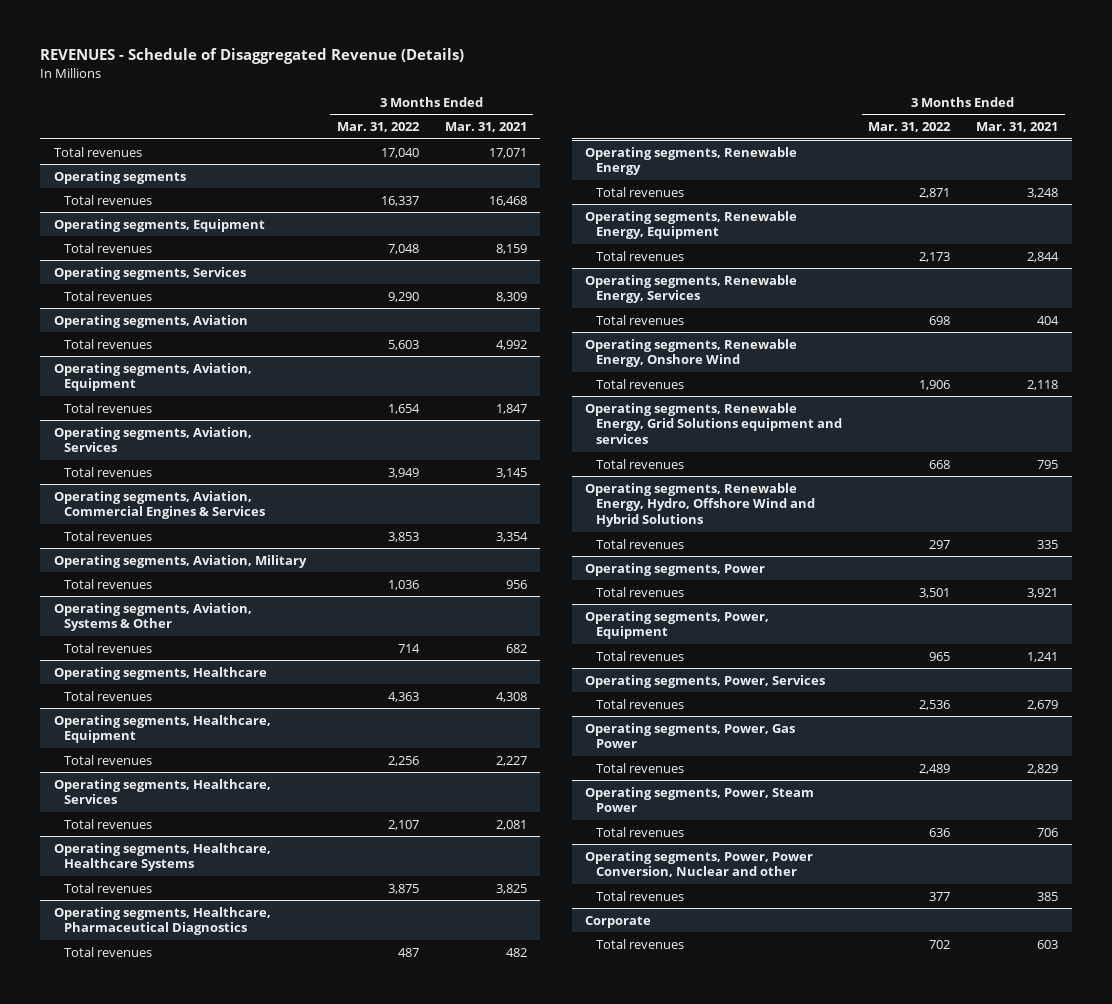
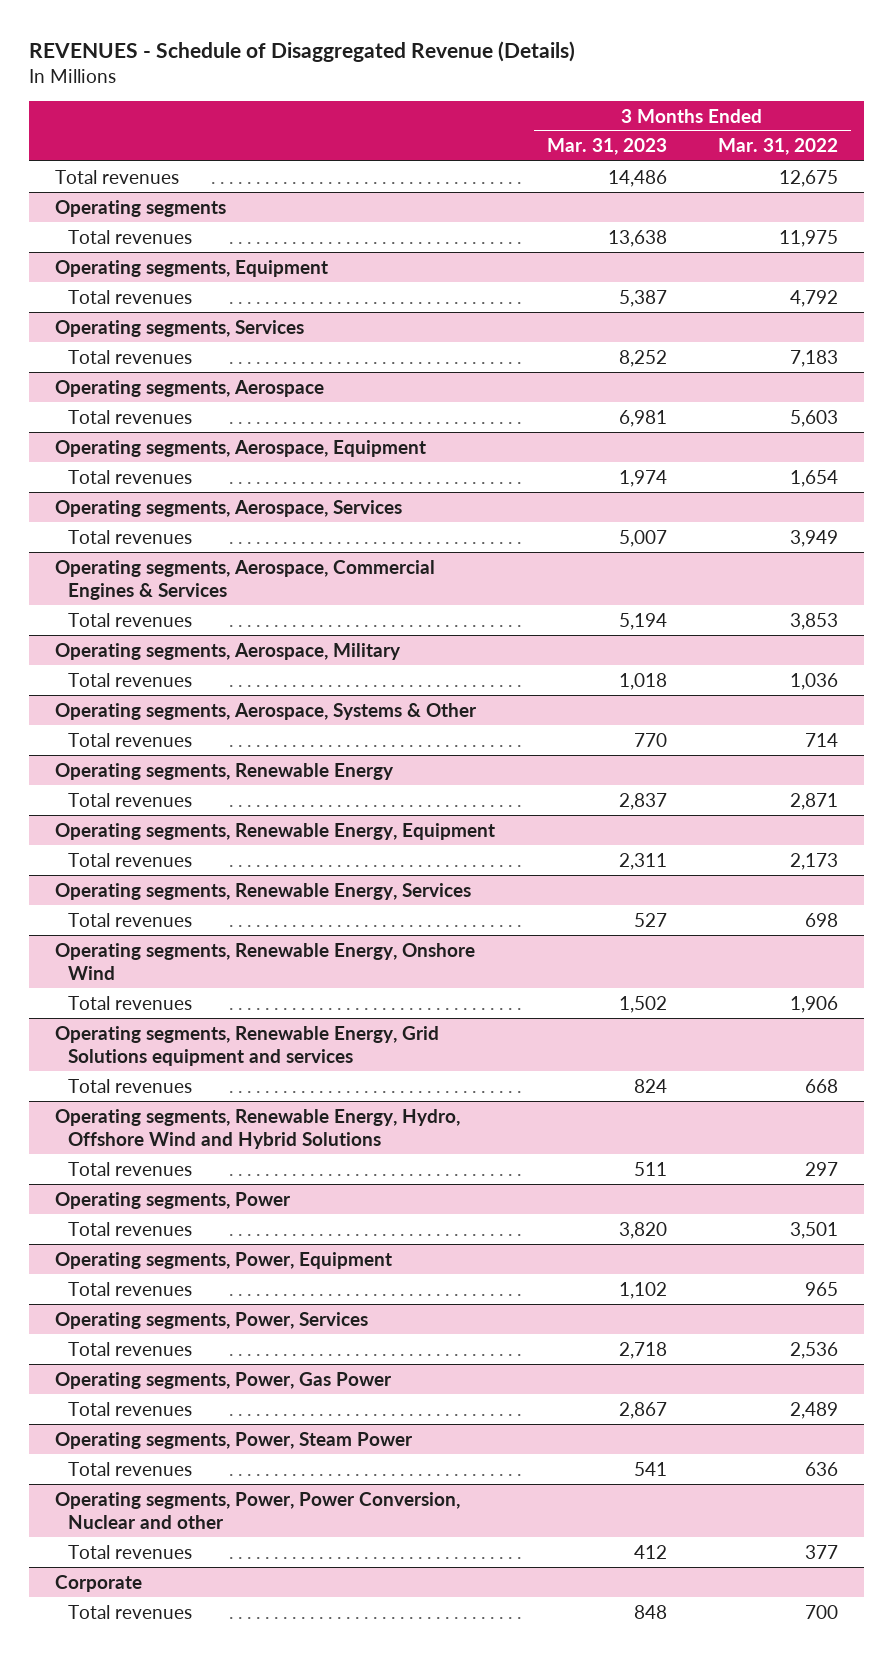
- | 3 Months Ended Mar. 31, 2022 | 3 Months Ended Mar. 31, 2021
+ | 3 Months Ended Mar. 31, 2023 | 3 Months Ended Mar. 31, 2022
- Total revenues | 17,040 | 17,071
+ Total revenues | 14,486 | 12,675
@ Operating segments
- Total revenues | 16,337 | 16,468
+ Total revenues | 13,638 | 11,975
@ Operating segments, Equipment
- Total revenues | 7,048 | 8,159
+ Total revenues | 5,387 | 4,792
@ Operating segments, Services
- Total revenues | 9,290 | 8,309
- Operating segments, Aviation
@ Operating segments, Services
+ Total revenues | 8,252 | 7,183
+ Operating segments, Aerospace
- Operating segments, Aviation, Equipment
+ Operating segments, Aerospace, Equipment
- Operating segments, Aviation, Services
+ Operating segments, Aerospace, Services
- Operating segments, Aviation, Commercial Engines & Services
+ Operating segments, Aerospace, Commercial Engines & Services
- Operating segments, Aviation, Military
+ Operating segments, Aerospace, Military
- Operating segments, Aviation, Systems & Other
+ Operating segments, Aerospace, Systems & Other
- Operating segments, Healthcare
- Total revenues | 4,363 | 4,308
- Operating segments, Healthcare, Equipment
- Total revenues | 2,256 | 2,227
- Operating segments, Healthcare, Services
- Total revenues | 2,107 | 2,081
- Operating segments, Healthcare, Healthcare Systems
- Total revenues | 3,875 | 3,825
- Operating segments, Healthcare, Pharmaceutical Diagnostics
- Total revenues | 487 | 482
@ Corporate
- Total revenues | 702 | 603
+ Total revenues | 848 | 700

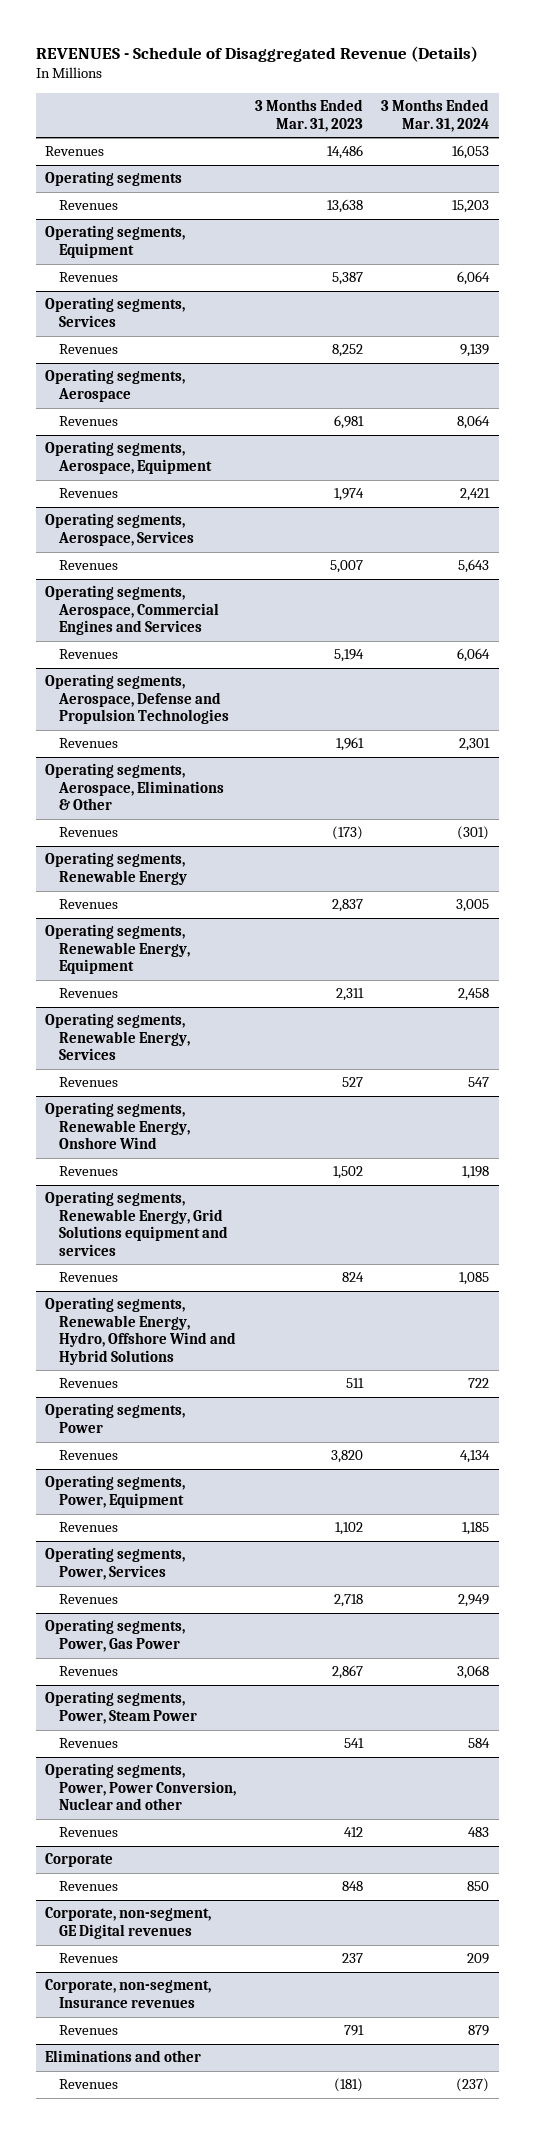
- | 3 Months Ended Mar. 31, 2023 | 3 Months Ended Mar. 31, 2022
+ | 3 Months Ended Mar. 31, 2023 | 3 Months Ended Mar. 31, 2024
- Total revenues | 14,486 | 12,675
+ Revenues | 14,486 | 16,053
@ Operating segments
- Total revenues | 13,638 | 11,975
+ Revenues | 13,638 | 15,203
@ Operating segments, Equipment
- Total revenues | 5,387 | 4,792
+ Revenues | 5,387 | 6,064
@ Operating segments, Services
- Total revenues | 8,252 | 7,183
+ Revenues | 8,252 | 9,139
@ Operating segments, Aerospace
- Total revenues | 6,981 | 5,603
+ Revenues | 6,981 | 8,064
@ Operating segments, Aerospace, Equipment
- Total revenues | 1,974 | 1,654
+ Revenues | 1,974 | 2,421
@ Operating segments, Aerospace, Services
- Total revenues | 5,007 | 3,949
- Operating segments, Aerospace, Commercial Engines & Services
- Total revenues | 5,194 | 3,853
- Operating segments, Aerospace, Military
- Total revenues | 1,018 | 1,036
- Operating segments, Aerospace, Systems & Other
- Total revenues | 770 | 714
@ Operating segments, Aerospace, Services
+ Revenues | 5,007 | 5,643
+ Operating segments, Aerospace, Commercial Engines and Services
+ Revenues | 5,194 | 6,064
+ Operating segments, Aerospace, Defense and Propulsion Technologies
+ Revenues | 1,961 | 2,301
+ Operating segments, Aerospace, Eliminations & Other
+ Revenues | (173) | (301)
@ Operating segments, Renewable Energy
- Total revenues | 2,837 | 2,871
+ Revenues | 2,837 | 3,005
@ Operating segments, Renewable Energy, Equipment
- Total revenues | 2,311 | 2,173
+ Revenues | 2,311 | 2,458
@ Operating segments, Renewable Energy, Services
- Total revenues | 527 | 698
+ Revenues | 527 | 547
@ Operating segments, Renewable Energy, Onshore Wind
- Total revenues | 1,502 | 1,906
+ Revenues | 1,502 | 1,198
@ Operating segments, Renewable Energy, Grid Solutions equipment and services
- Total revenues | 824 | 668
+ Revenues | 824 | 1,085
@ Operating segments, Renewable Energy, Hydro, Offshore Wind and Hybrid Solutions
- Total revenues | 511 | 297
+ Revenues | 511 | 722
@ Operating segments, Power
- Total revenues | 3,820 | 3,501
+ Revenues | 3,820 | 4,134
@ Operating segments, Power, Equipment
- Total revenues | 1,102 | 965
+ Revenues | 1,102 | 1,185
@ Operating segments, Power, Services
- Total revenues | 2,718 | 2,536
+ Revenues | 2,718 | 2,949
@ Operating segments, Power, Gas Power
- Total revenues | 2,867 | 2,489
+ Revenues | 2,867 | 3,068
@ Operating segments, Power, Steam Power
- Total revenues | 541 | 636
+ Revenues | 541 | 584
@ Operating segments, Power, Power Conversion, Nuclear and other
- Total revenues | 412 | 377
+ Revenues | 412 | 483
@ Corporate
- Total revenues | 848 | 700
+ Revenues | 848 | 850
+ Corporate, non-segment, GE Digital revenues
+ Revenues | 237 | 209
+ Corporate, non-segment, Insurance revenues
+ Revenues | 791 | 879
+ Eliminations and other
+ Revenues | (181) | (237)

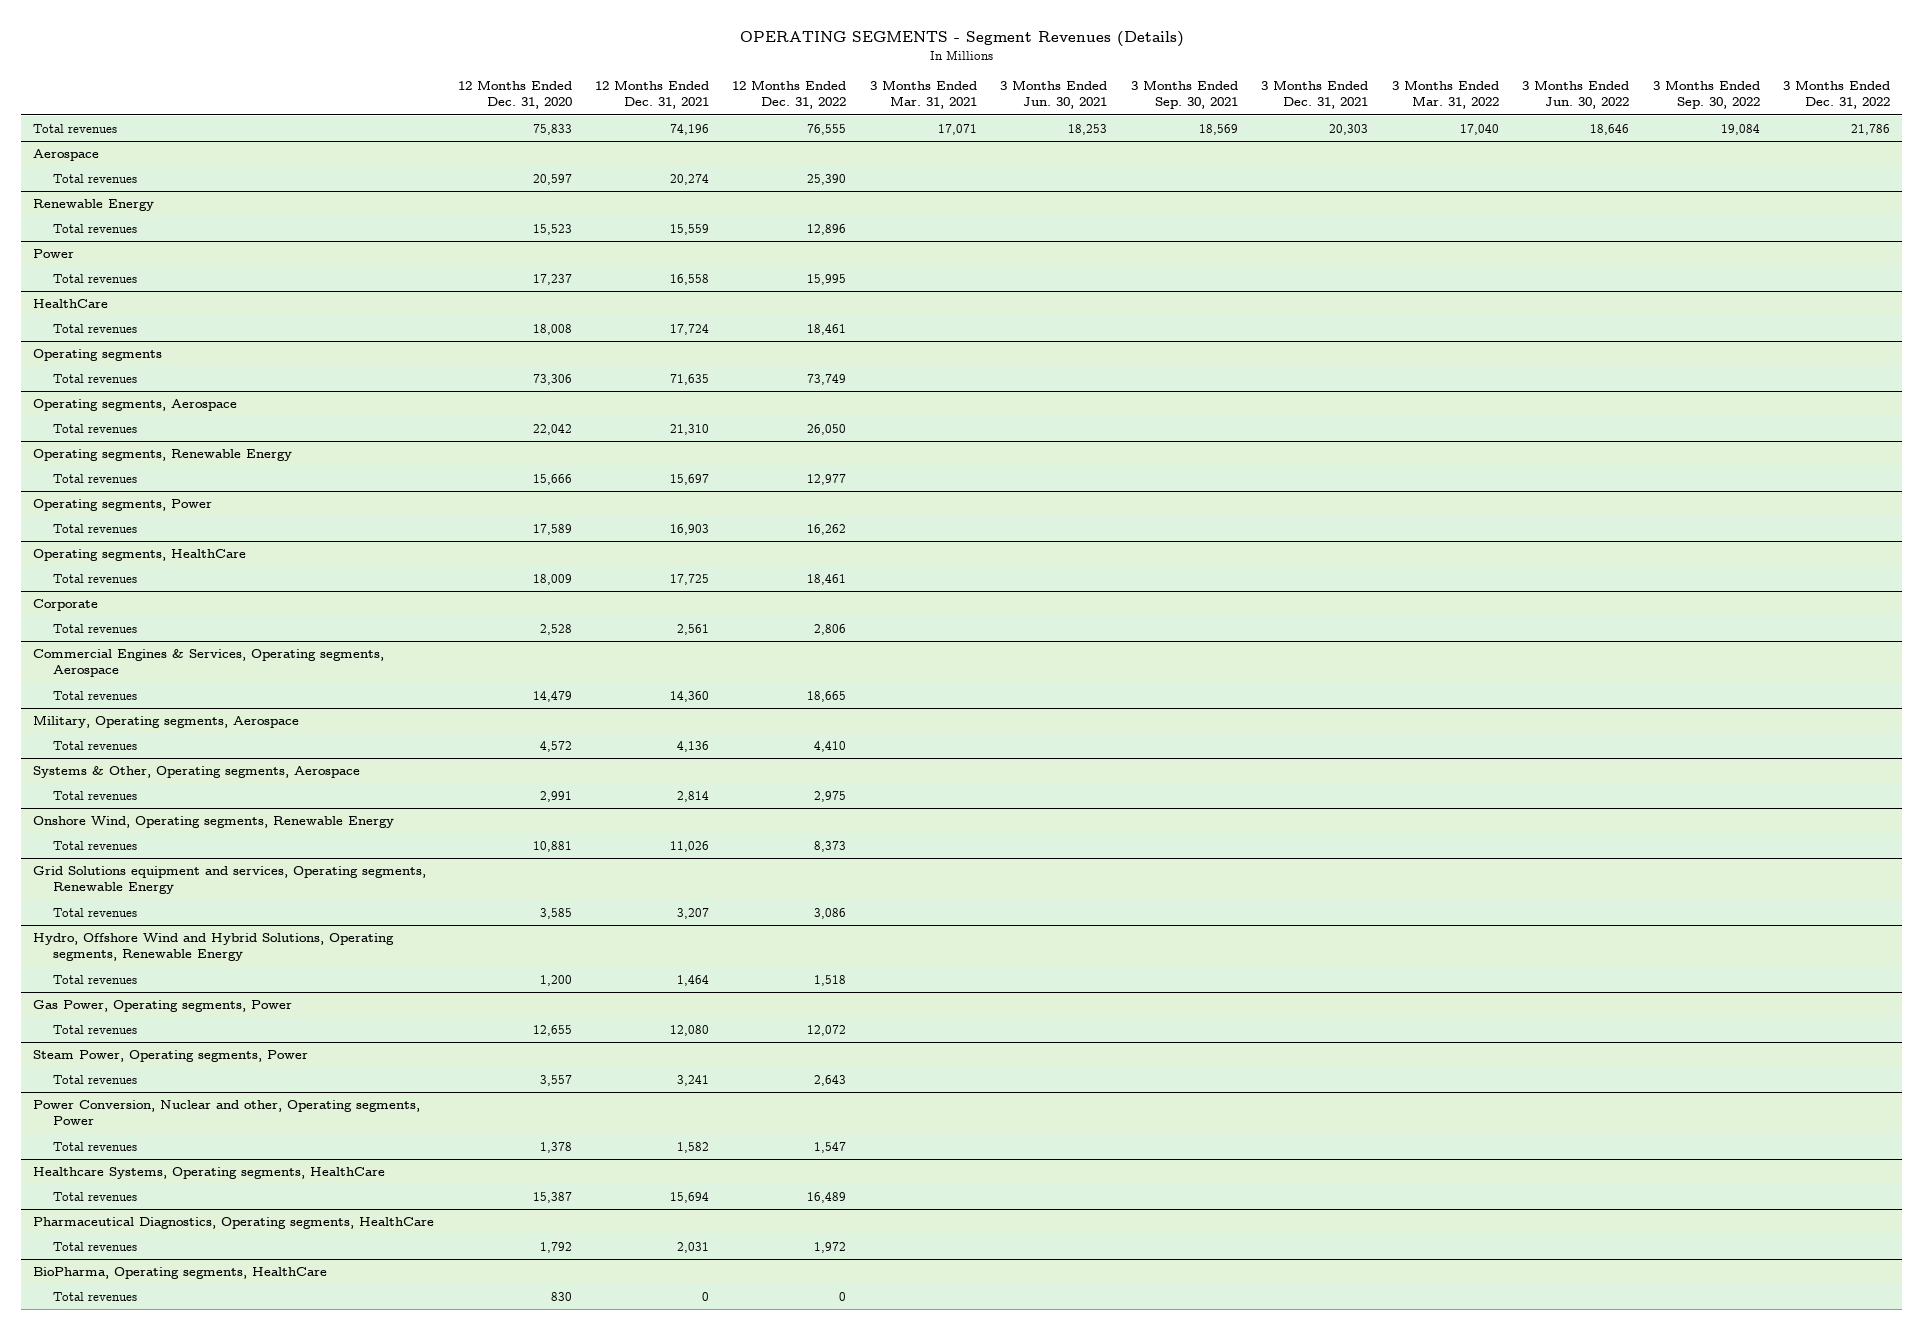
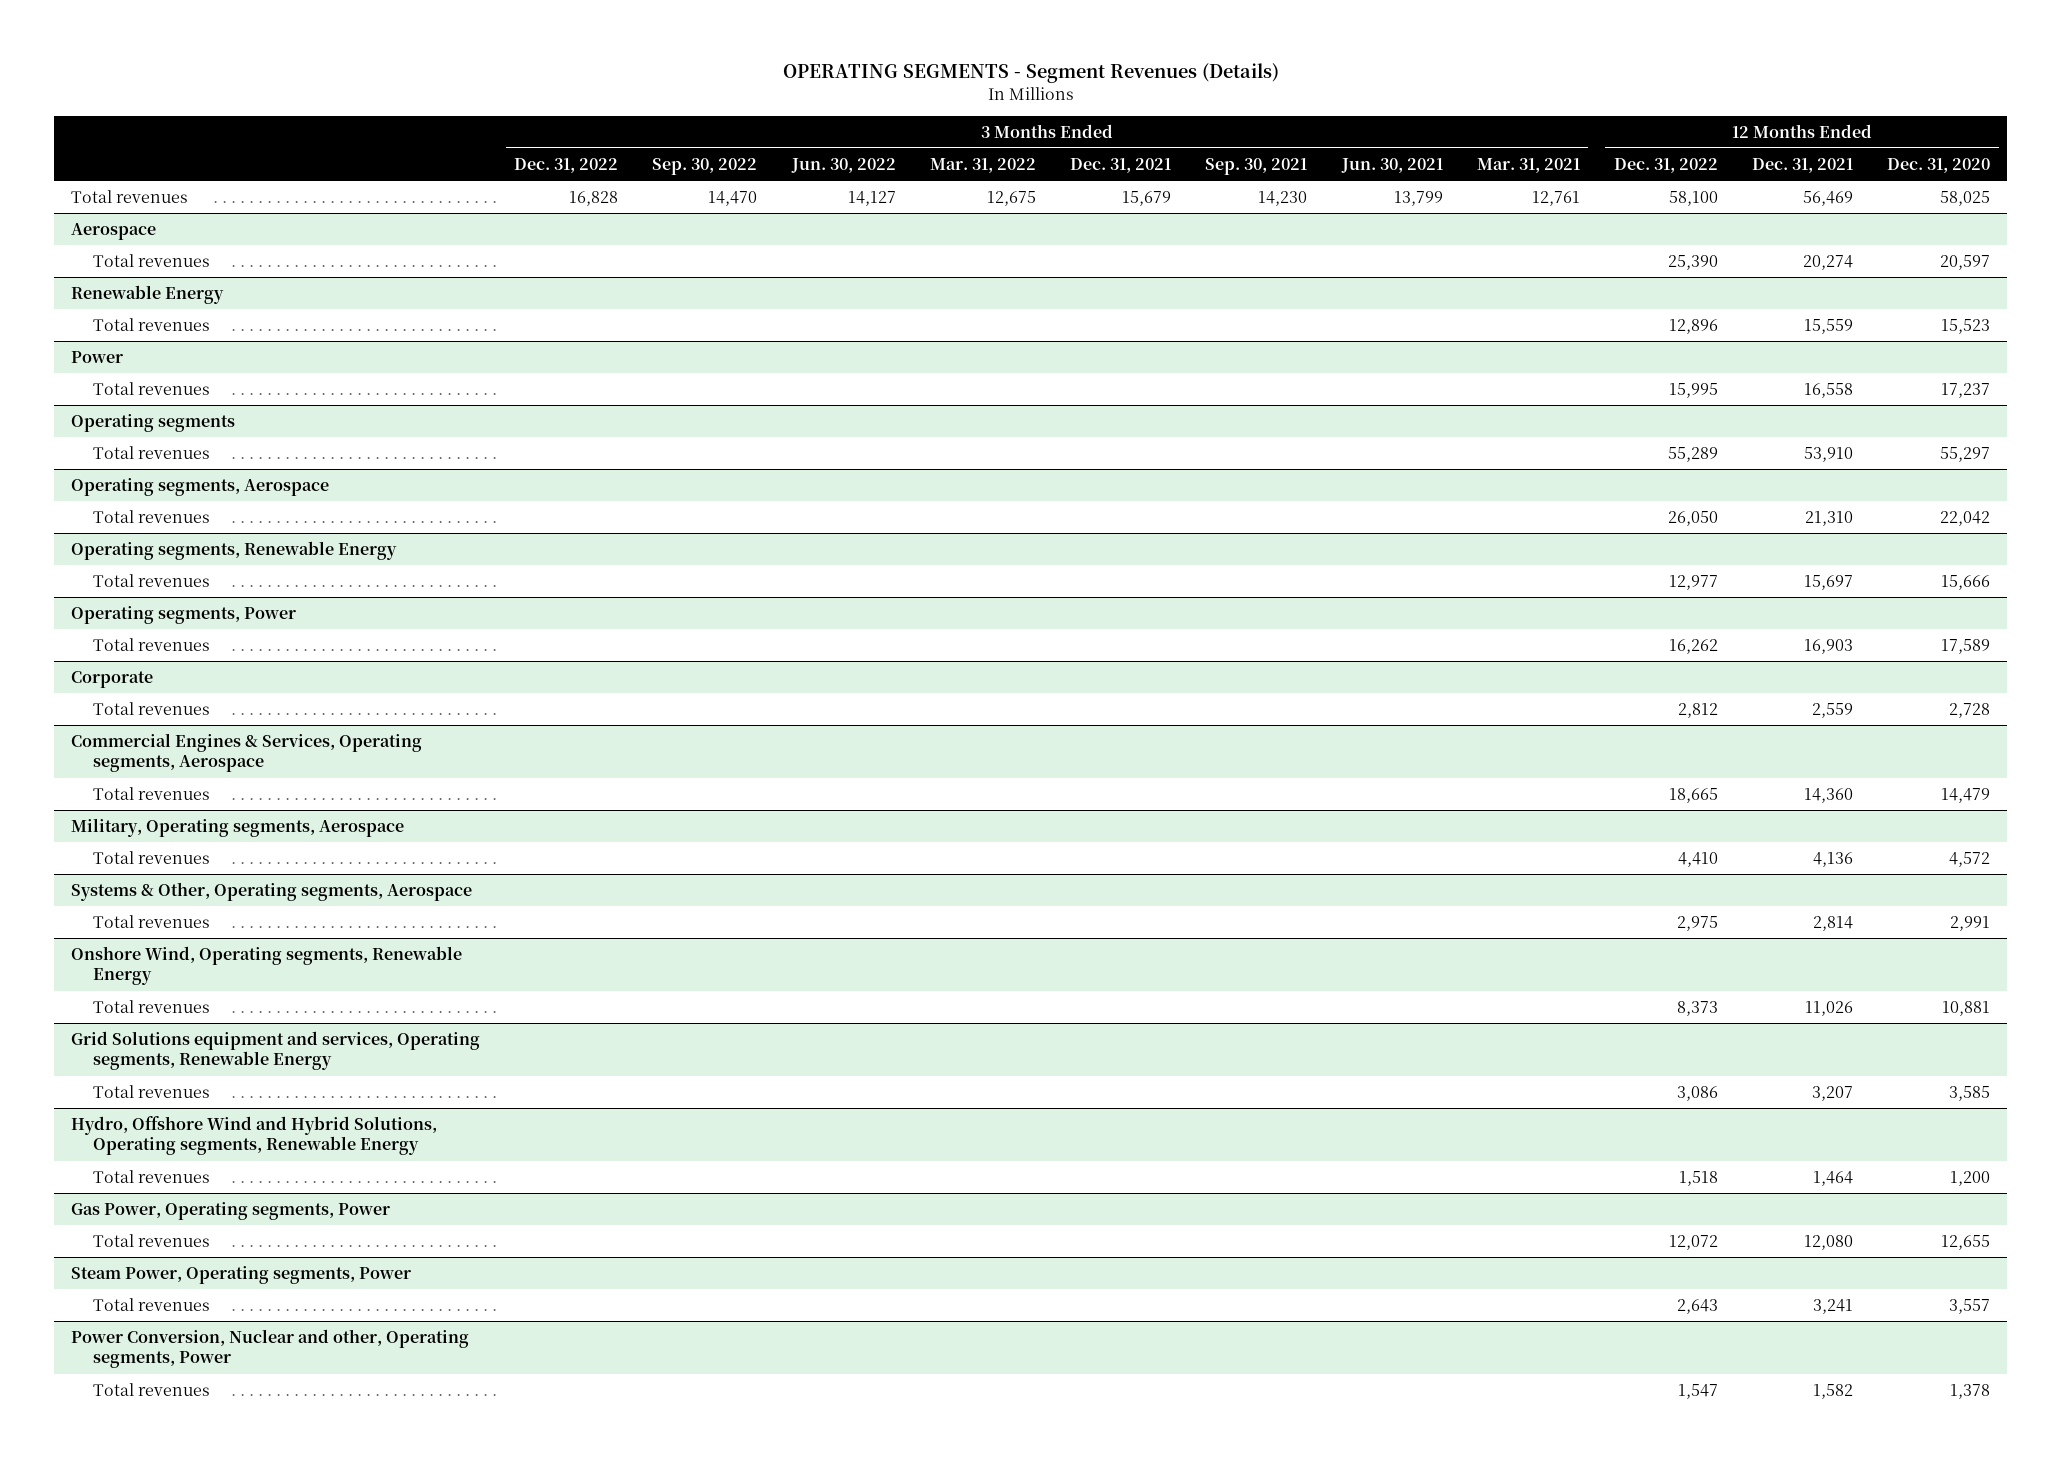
- | 12 Months Ended Dec. 31, 2020 | 12 Months Ended Dec. 31, 2021 | 12 Months Ended Dec. 31, 2022 | 3 Months Ended Mar. 31, 2021 | 3 Months Ended Jun. 30, 2021 | 3 Months Ended Sep. 30, 2021 | 3 Months Ended Dec. 31, 2021 | 3 Months Ended Mar. 31, 2022 | 3 Months Ended Jun. 30, 2022 | 3 Months Ended Sep. 30, 2022 | 3 Months Ended Dec. 31, 2022
+ | 3 Months Ended Dec. 31, 2022 | 3 Months Ended Sep. 30, 2022 | 3 Months Ended Jun. 30, 2022 | 3 Months Ended Mar. 31, 2022 | 3 Months Ended Dec. 31, 2021 | 3 Months Ended Sep. 30, 2021 | 3 Months Ended Jun. 30, 2021 | 3 Months Ended Mar. 31, 2021 | 12 Months Ended Dec. 31, 2022 | 12 Months Ended Dec. 31, 2021 | 12 Months Ended Dec. 31, 2020
- Total revenues | 75,833 | 74,196 | 76,555 | 17,071 | 18,253 | 18,569 | 20,303 | 17,040 | 18,646 | 19,084 | 21,786
+ Total revenues | 16,828 | 14,470 | 14,127 | 12,675 | 15,679 | 14,230 | 13,799 | 12,761 | 58,100 | 56,469 | 58,025
- HealthCare
- Total revenues | 18,008 | 17,724 | 18,461 | | | | | | | |
@ Operating segments
- Total revenues | 73,306 | 71,635 | 73,749 | | | | | | | |
+ Total revenues | | | | | | | | | 55,289 | 53,910 | 55,297
- Operating segments, HealthCare
- Total revenues | 18,009 | 17,725 | 18,461 | | | | | | | |
@ Corporate
- Total revenues | 2,528 | 2,561 | 2,806 | | | | | | | |
+ Total revenues | | | | | | | | | 2,812 | 2,559 | 2,728
- Healthcare Systems, Operating segments, HealthCare
- Total revenues | 15,387 | 15,694 | 16,489 | | | | | | | |
- Pharmaceutical Diagnostics, Operating segments, HealthCare
- Total revenues | 1,792 | 2,031 | 1,972 | | | | | | | |
- BioPharma, Operating segments, HealthCare
- Total revenues | 830 | 0 | 0 | | | | | | | |

